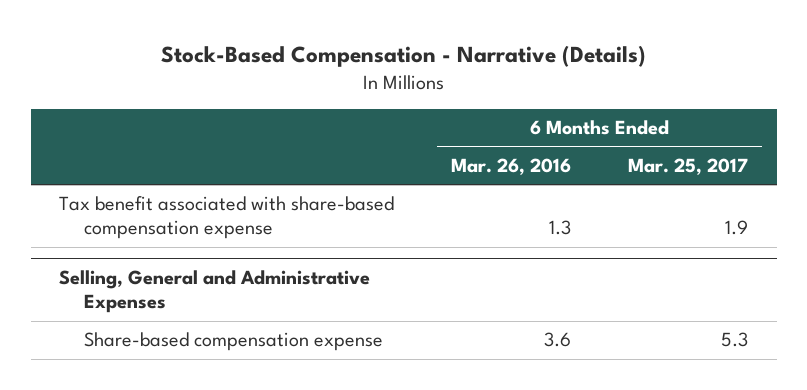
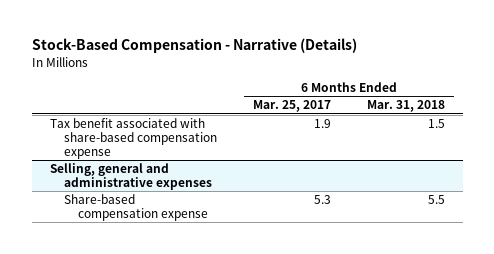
- | 6 Months Ended Mar. 26, 2016 | 6 Months Ended Mar. 25, 2017
+ | 6 Months Ended Mar. 25, 2017 | 6 Months Ended Mar. 31, 2018
- Selling, General and Administrative Expenses
+ Selling, general and administrative expenses

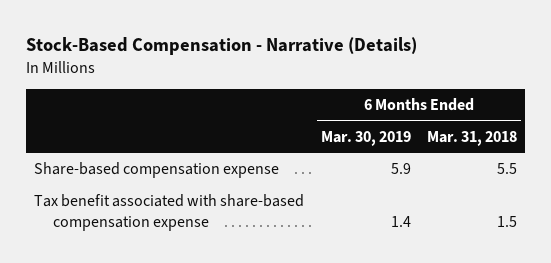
- | 6 Months Ended Mar. 25, 2017 | 6 Months Ended Mar. 31, 2018
+ | 6 Months Ended Mar. 30, 2019 | 6 Months Ended Mar. 31, 2018
- Selling, general and administrative expenses
moved down: Tax benefit associated with share-based compensation expense | 1.4 | 1.5

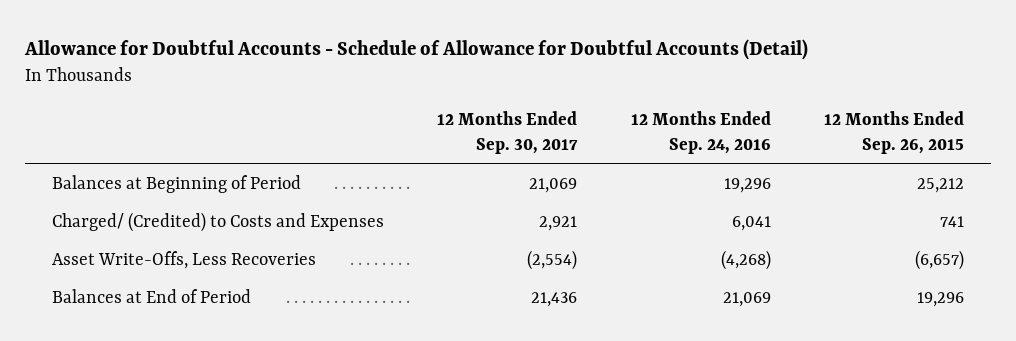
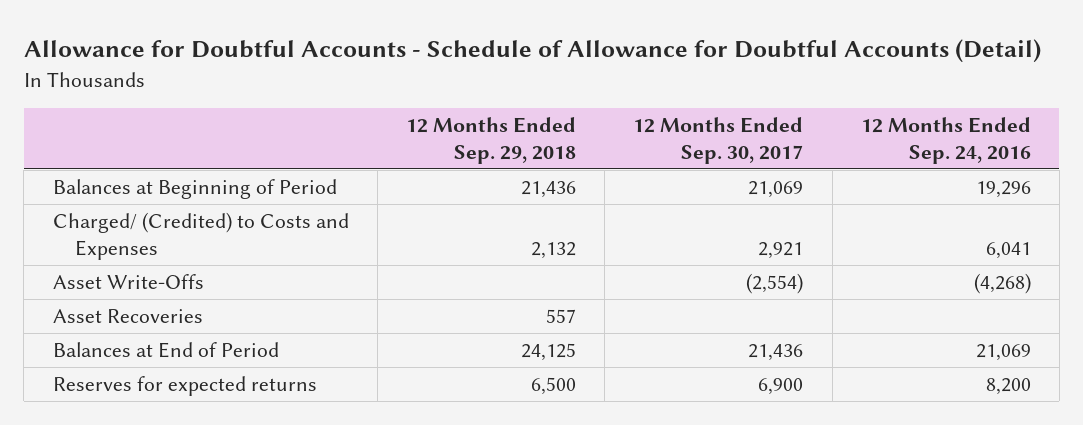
- | 12 Months Ended Sep. 30, 2017 | 12 Months Ended Sep. 24, 2016 | 12 Months Ended Sep. 26, 2015
+ | 12 Months Ended Sep. 29, 2018 | 12 Months Ended Sep. 30, 2017 | 12 Months Ended Sep. 24, 2016
- Asset Write-Offs, Less Recoveries | (2,554) | (4,268) | (6,657)
+ Asset Write-Offs | | (2,554) | (4,268)
+ Asset Recoveries | 557 | |
+ Reserves for expected returns | 6,500 | 6,900 | 8,200

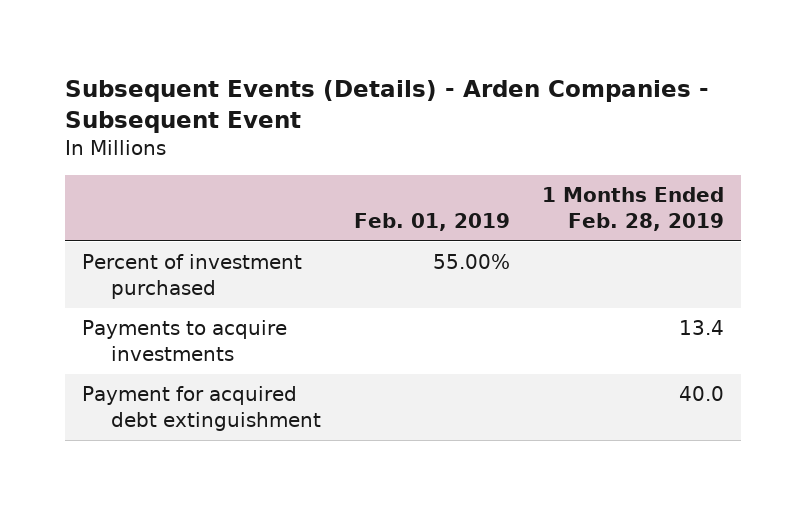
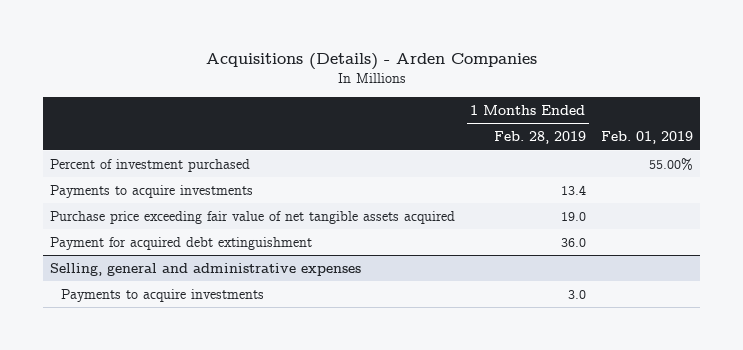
- Subsequent Events (Details) - Arden Companies - Subsequent Event
+ Acquisitions (Details) - Arden Companies
- | Feb. 01, 2019 | 1 Months Ended Feb. 28, 2019
+ | 1 Months Ended Feb. 28, 2019 | Feb. 01, 2019
- Payment for acquired debt extinguishment | | 40.0
+ Purchase price exceeding fair value of net tangible assets acquired | 19.0 |
+ Payment for acquired debt extinguishment | 36.0 |
+ Selling, general and administrative expenses
+ Payments to acquire investments | 3.0 |

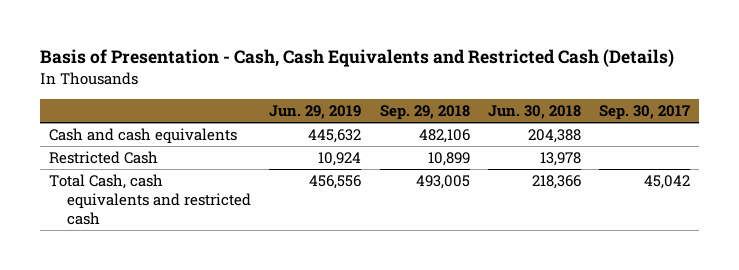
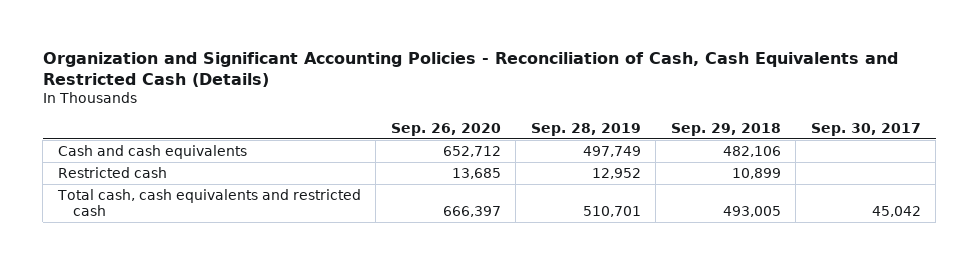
- Basis of Presentation - Cash, Cash Equivalents and Restricted Cash (Details)
+ Organization and Significant Accounting Policies - Reconciliation of Cash, Cash Equivalents and Restricted Cash (Details)
- | Jun. 29, 2019 | Sep. 29, 2018 | Jun. 30, 2018 | Sep. 30, 2017
+ | Sep. 26, 2020 | Sep. 28, 2019 | Sep. 29, 2018 | Sep. 30, 2017
- Restricted Cash | 10,924 | 10,899 | 13,978 |
- Total Cash, cash equivalents and restricted cash | 456,556 | 493,005 | 218,366 | 45,042
+ Restricted cash | 13,685 | 12,952 | 10,899 |
+ Total cash, cash equivalents and restricted cash | 666,397 | 510,701 | 493,005 | 45,042

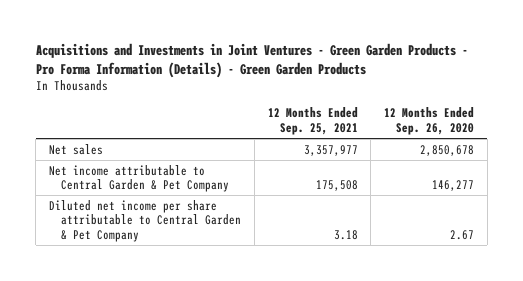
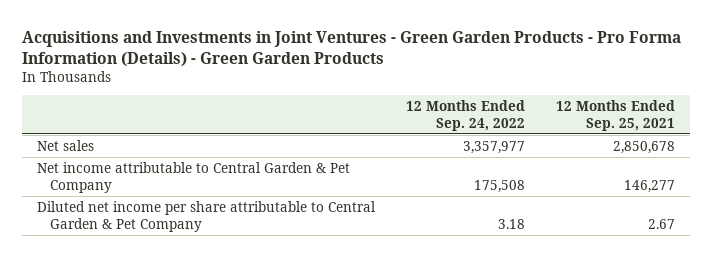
- | 12 Months Ended Sep. 25, 2021 | 12 Months Ended Sep. 26, 2020
+ | 12 Months Ended Sep. 24, 2022 | 12 Months Ended Sep. 25, 2021
- Net sales | 3,357,977 | 2,850,678
- Net income attributable to Central Garden & Pet Company | 175,508 | 146,277
- Diluted net income per share attributable to Central Garden & Pet Company | 3.18 | 2.67
+ Net sales | 3,357,977 | 2,850,678
+ Net income attributable to Central Garden & Pet Company | 175,508 | 146,277
+ Diluted net income per share attributable to Central Garden & Pet Company | 3.18 | 2.67

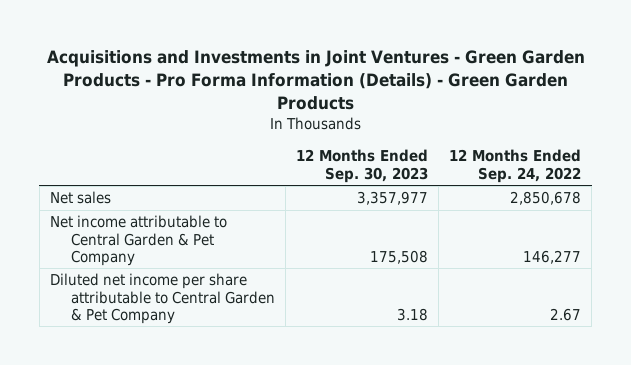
- | 12 Months Ended Sep. 24, 2022 | 12 Months Ended Sep. 25, 2021
+ | 12 Months Ended Sep. 30, 2023 | 12 Months Ended Sep. 24, 2022
- Net sales | 3,357,977 | 2,850,678
- Net income attributable to Central Garden & Pet Company | 175,508 | 146,277
- Diluted net income per share attributable to Central Garden & Pet Company | 3.18 | 2.67
+ Net sales | 3,357,977 | 2,850,678
+ Net income attributable to Central Garden & Pet Company | 175,508 | 146,277
+ Diluted net income per share attributable to Central Garden & Pet Company | 3.18 | 2.67

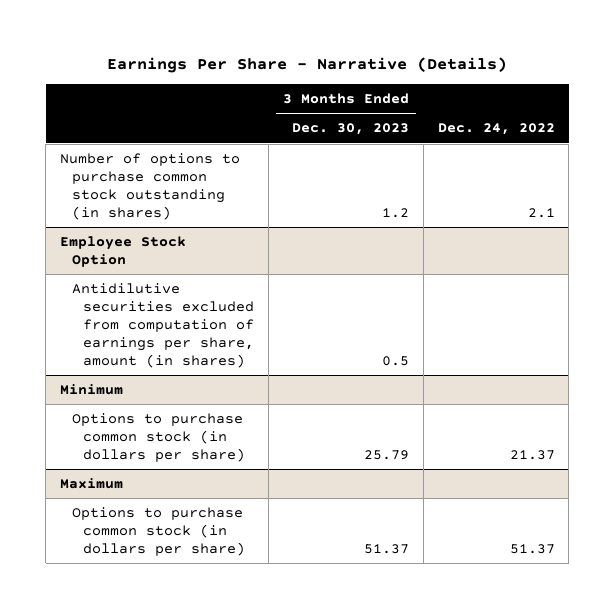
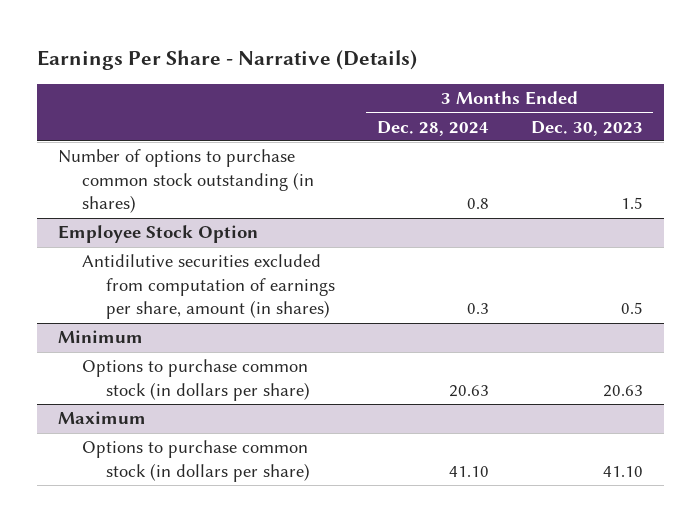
- | 3 Months Ended Dec. 30, 2023 | Dec. 24, 2022
+ | 3 Months Ended Dec. 28, 2024 | 3 Months Ended Dec. 30, 2023
- Number of options to purchase common stock outstanding (in shares) | 1.2 | 2.1
+ Number of options to purchase common stock outstanding (in shares) | 0.8 | 1.5
@ Minimum
- Options to purchase common stock (in dollars per share) | 25.79 | 21.37
+ Options to purchase common stock (in dollars per share) | 20.63 | 20.63
@ Maximum
- Options to purchase common stock (in dollars per share) | 51.37 | 51.37
+ Options to purchase common stock (in dollars per share) | 41.10 | 41.10

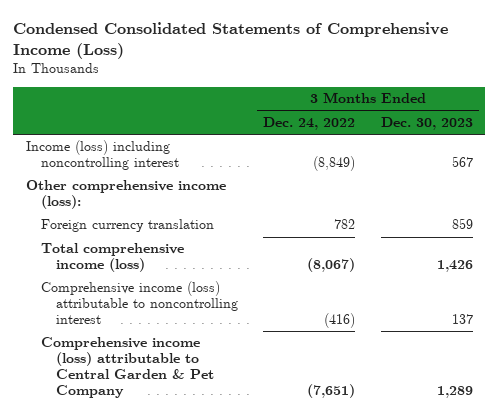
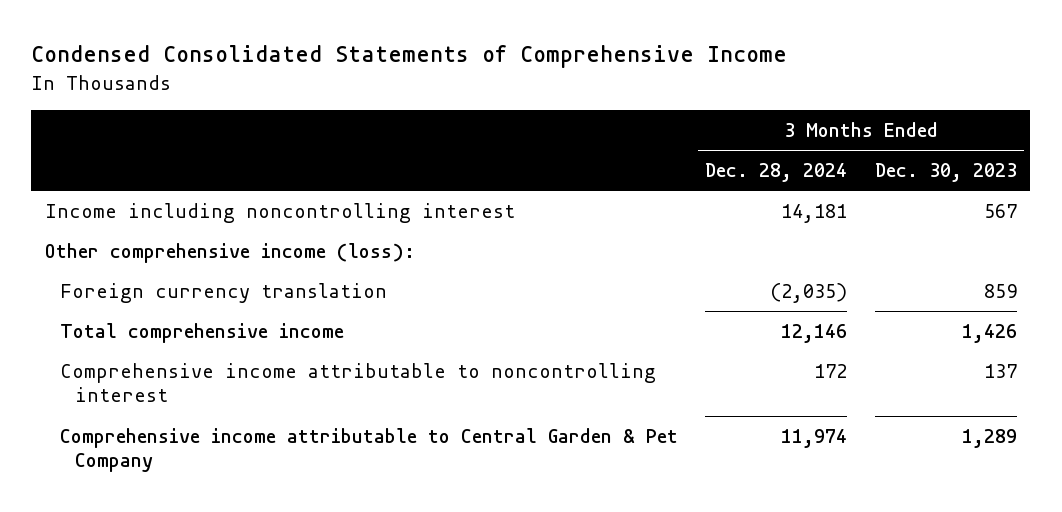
- Condensed Consolidated Statements of Comprehensive Income (Loss)
+ Condensed Consolidated Statements of Comprehensive Income
- | 3 Months Ended Dec. 24, 2022 | 3 Months Ended Dec. 30, 2023
+ | 3 Months Ended Dec. 28, 2024 | 3 Months Ended Dec. 30, 2023
- Income (loss) including noncontrolling interest | (8,849) | 567
+ Income including noncontrolling interest | 14,181 | 567
- Total comprehensive income (loss) | (8,067) | 1,426
- Comprehensive income (loss) attributable to noncontrolling interest | (416) | 137
- Comprehensive income (loss) attributable to Central Garden & Pet Company | (7,651) | 1,289
+ Total comprehensive income | 12,146 | 1,426
+ Comprehensive income attributable to noncontrolling interest | 172 | 137
+ Comprehensive income attributable to Central Garden & Pet Company | 11,974 | 1,289

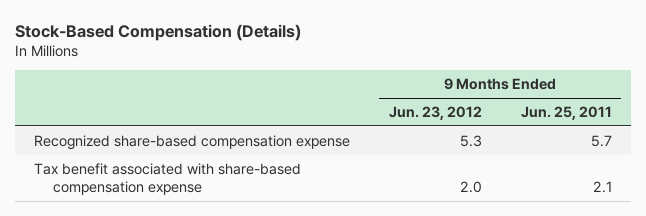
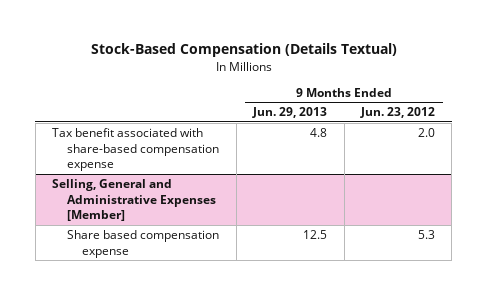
- Stock-Based Compensation (Details)
+ Stock-Based Compensation (Details Textual)
- | 9 Months Ended Jun. 23, 2012 | 9 Months Ended Jun. 25, 2011
+ | 9 Months Ended Jun. 29, 2013 | 9 Months Ended Jun. 23, 2012
- Recognized share-based compensation expense | 5.3 | 5.7
+ Selling, General and Administrative Expenses [Member]
+ Share based compensation expense | 12.5 | 5.3

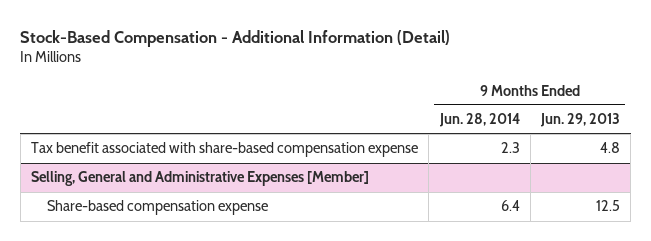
- Stock-Based Compensation (Details Textual)
+ Stock-Based Compensation - Additional Information (Detail)
- | 9 Months Ended Jun. 29, 2013 | 9 Months Ended Jun. 23, 2012
+ | 9 Months Ended Jun. 28, 2014 | 9 Months Ended Jun. 29, 2013
@ Selling, General and Administrative Expenses [Member]
- Share based compensation expense | 12.5 | 5.3
+ Share-based compensation expense | 6.4 | 12.5

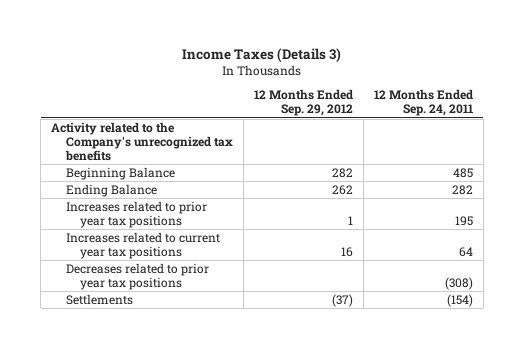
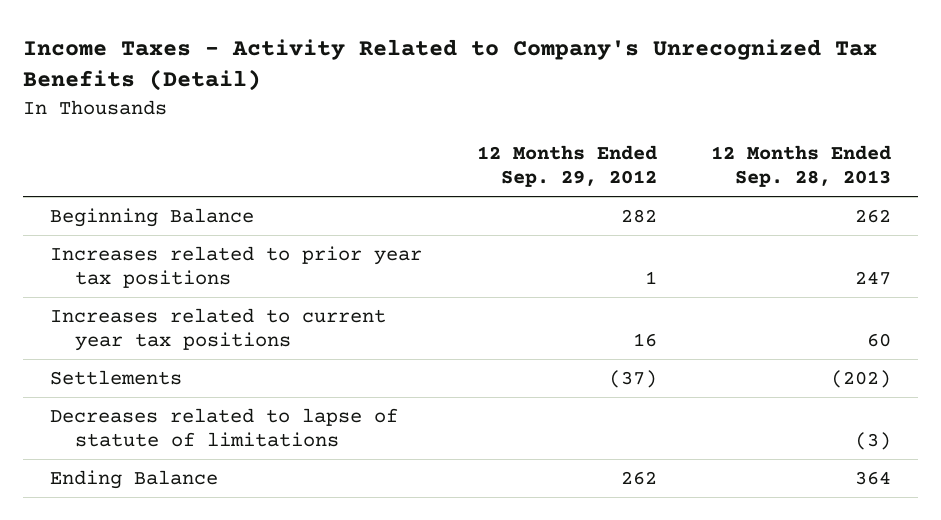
- Income Taxes (Details 3)
+ Income Taxes - Activity Related to Company's Unrecognized Tax Benefits (Detail)
- | 12 Months Ended Sep. 29, 2012 | 12 Months Ended Sep. 24, 2011
+ | 12 Months Ended Sep. 29, 2012 | 12 Months Ended Sep. 28, 2013
- Activity related to the Company's unrecognized tax benefits
- Decreases related to prior year tax positions | | (308)
+ Decreases related to lapse of statute of limitations | | (3)
moved down: Ending Balance | 262 | 364

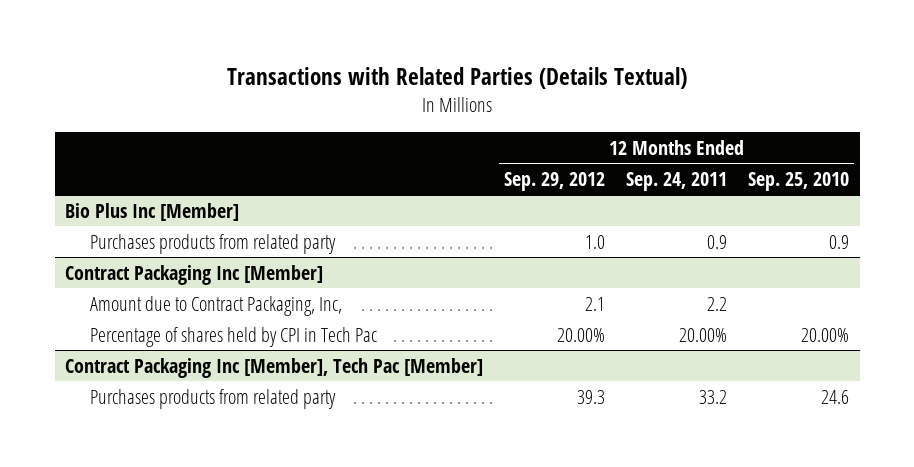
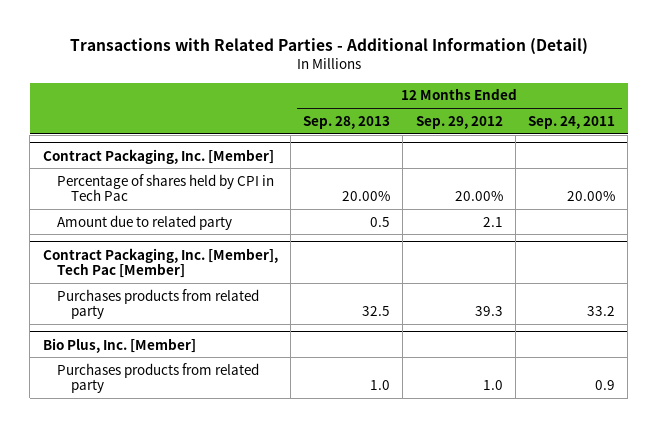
- Transactions with Related Parties (Details Textual)
+ Transactions with Related Parties - Additional Information (Detail)
- | 12 Months Ended Sep. 29, 2012 | 12 Months Ended Sep. 24, 2011 | 12 Months Ended Sep. 25, 2010
+ | 12 Months Ended Sep. 28, 2013 | 12 Months Ended Sep. 29, 2012 | 12 Months Ended Sep. 24, 2011
- Bio Plus Inc [Member]
- Purchases products from related party | 1.0 | 0.9 | 0.9
- Contract Packaging Inc [Member]
- Amount due to Contract Packaging, Inc, | 2.1 | 2.2 |
+ Contract Packaging, Inc. [Member]
- Contract Packaging Inc [Member], Tech Pac [Member]
+ Amount due to related party | 0.5 | 2.1 |
+ Contract Packaging, Inc. [Member], Tech Pac [Member]
+ Bio Plus, Inc. [Member]
+ Purchases products from related party | 1.0 | 1.0 | 0.9

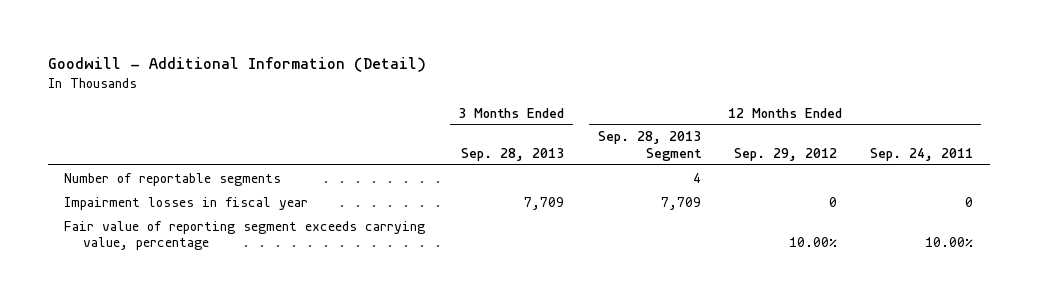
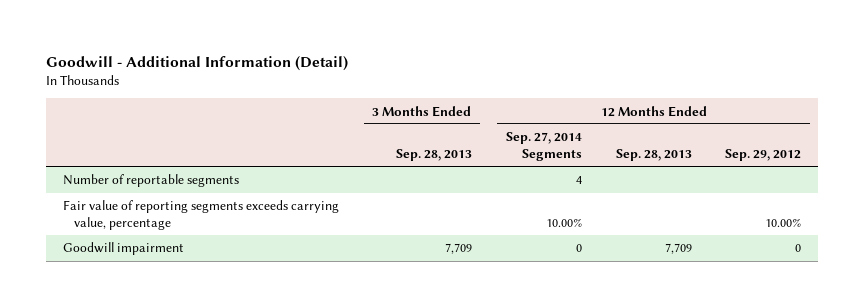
- | 3 Months Ended Sep. 28, 2013 | 12 Months Ended Sep. 28, 2013 Segment | 12 Months Ended Sep. 29, 2012 | 12 Months Ended Sep. 24, 2011
+ | 3 Months Ended Sep. 28, 2013 | 12 Months Ended Sep. 27, 2014 Segments | 12 Months Ended Sep. 28, 2013 | 12 Months Ended Sep. 29, 2012
- Impairment losses in fiscal year | 7,709 | 7,709 | 0 | 0
- Fair value of reporting segment exceeds carrying value, percentage | | | 10.00% | 10.00%
+ Fair value of reporting segments exceeds carrying value, percentage | | 10.00% | | 10.00%
+ Goodwill impairment | 7,709 | 0 | 7,709 | 0

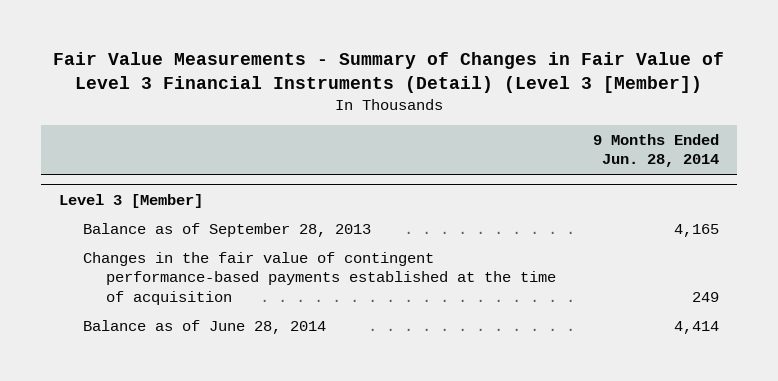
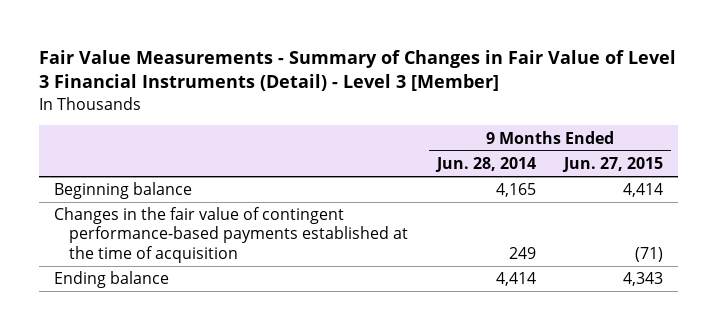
- Fair Value Measurements - Summary of Changes in Fair Value of Level 3 Financial Instruments (Detail) (Level 3 [Member])
+ Fair Value Measurements - Summary of Changes in Fair Value of Level 3 Financial Instruments (Detail) - Level 3 [Member]
- | 9 Months Ended Jun. 28, 2014
+ | 9 Months Ended Jun. 28, 2014 | 9 Months Ended Jun. 27, 2015
- Level 3 [Member]
- Balance as of September 28, 2013 | 4,165
+ Beginning balance | 4,165 | 4,414
- Balance as of June 28, 2014 | 4,414
+ Ending balance | 4,414 | 4,343

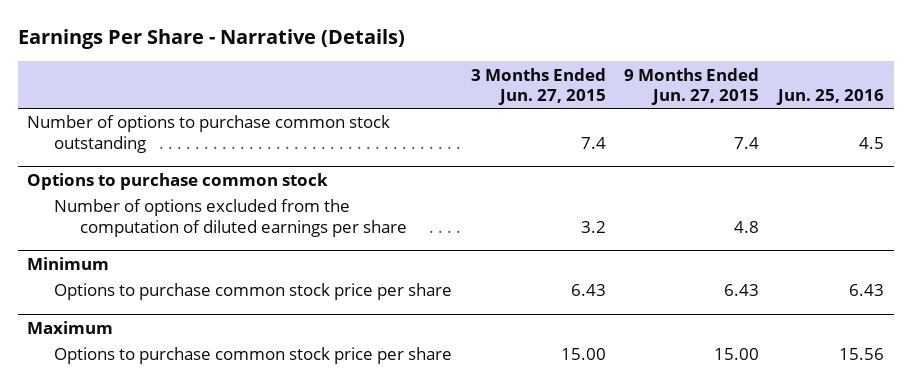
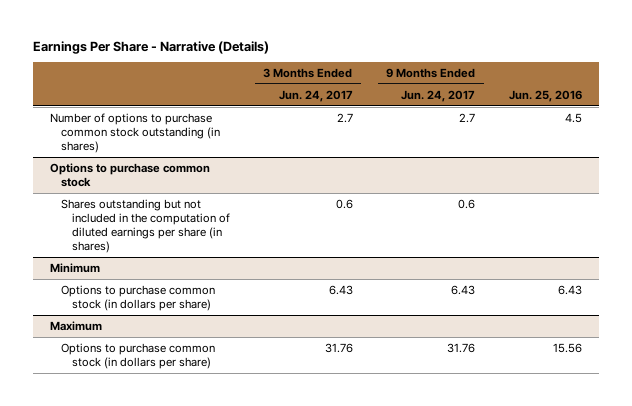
- | 3 Months Ended Jun. 27, 2015 | 9 Months Ended Jun. 27, 2015 | Jun. 25, 2016
+ | 3 Months Ended Jun. 24, 2017 | 9 Months Ended Jun. 24, 2017 | Jun. 25, 2016
- Number of options to purchase common stock outstanding | 7.4 | 7.4 | 4.5
+ Number of options to purchase common stock outstanding (in shares) | 2.7 | 2.7 | 4.5
@ Options to purchase common stock
- Number of options excluded from the computation of diluted earnings per share | 3.2 | 4.8 |
+ Shares outstanding but not included in the computation of diluted earnings per share (in shares) | 0.6 | 0.6 |
@ Minimum
- Options to purchase common stock price per share | 6.43 | 6.43 | 6.43
+ Options to purchase common stock (in dollars per share) | 6.43 | 6.43 | 6.43
@ Maximum
- Options to purchase common stock price per share | 15.00 | 15.00 | 15.56
+ Options to purchase common stock (in dollars per share) | 31.76 | 31.76 | 15.56

